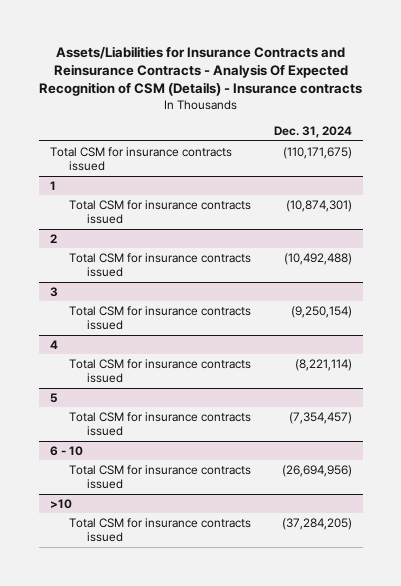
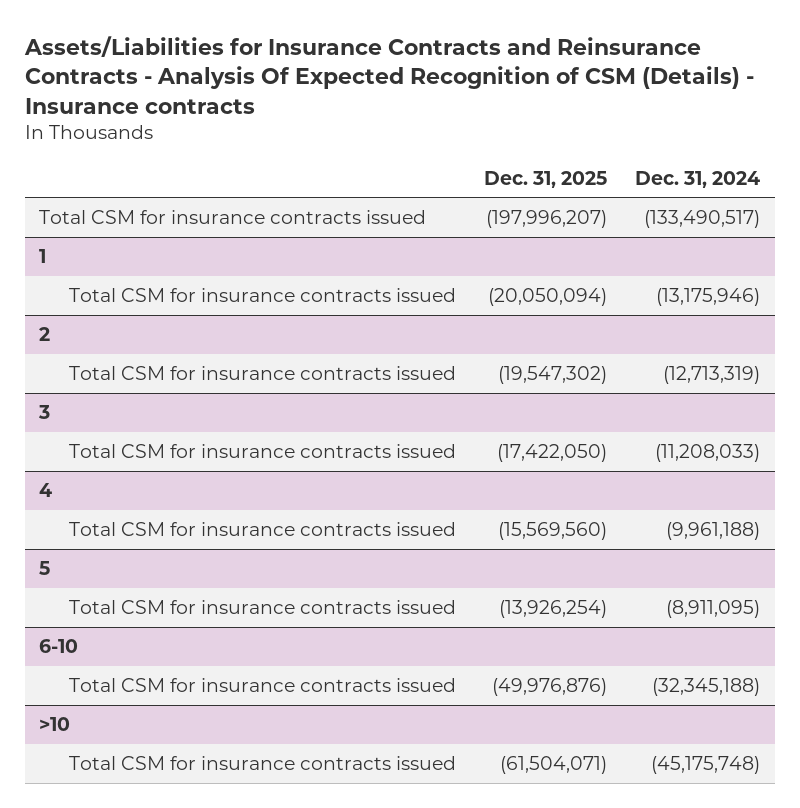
- | Dec. 31, 2024
+ | Dec. 31, 2025 | Dec. 31, 2024
- Total CSM for insurance contracts issued | (110,171,675)
+ Total CSM for insurance contracts issued | (197,996,207) | (133,490,517)
@ 1
- Total CSM for insurance contracts issued | (10,874,301)
+ Total CSM for insurance contracts issued | (20,050,094) | (13,175,946)
@ 2
- Total CSM for insurance contracts issued | (10,492,488)
+ Total CSM for insurance contracts issued | (19,547,302) | (12,713,319)
@ 3
- Total CSM for insurance contracts issued | (9,250,154)
+ Total CSM for insurance contracts issued | (17,422,050) | (11,208,033)
@ 4
- Total CSM for insurance contracts issued | (8,221,114)
+ Total CSM for insurance contracts issued | (15,569,560) | (9,961,188)
@ 5
- Total CSM for insurance contracts issued | (7,354,457)
- 6 - 10
- Total CSM for insurance contracts issued | (26,694,956)
@ 5
+ Total CSM for insurance contracts issued | (13,926,254) | (8,911,095)
+ 6-10
+ Total CSM for insurance contracts issued | (49,976,876) | (32,345,188)
@ >10
- Total CSM for insurance contracts issued | (37,284,205)
+ Total CSM for insurance contracts issued | (61,504,071) | (45,175,748)

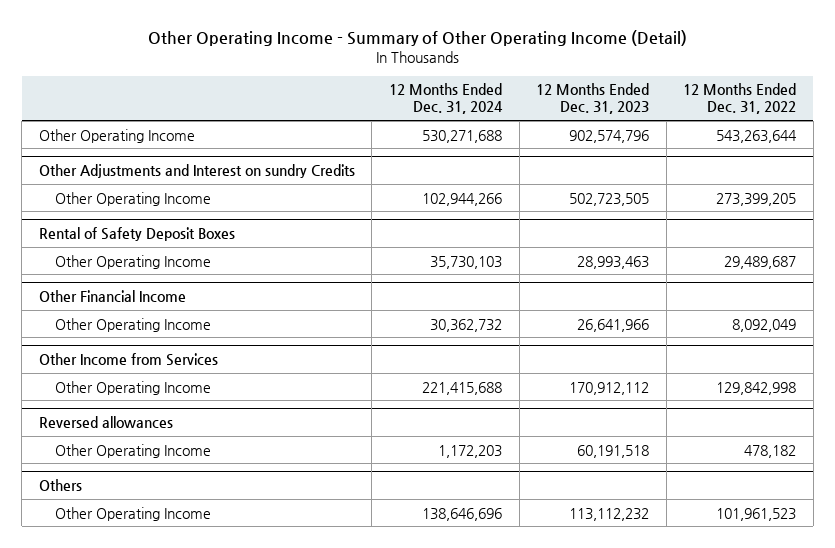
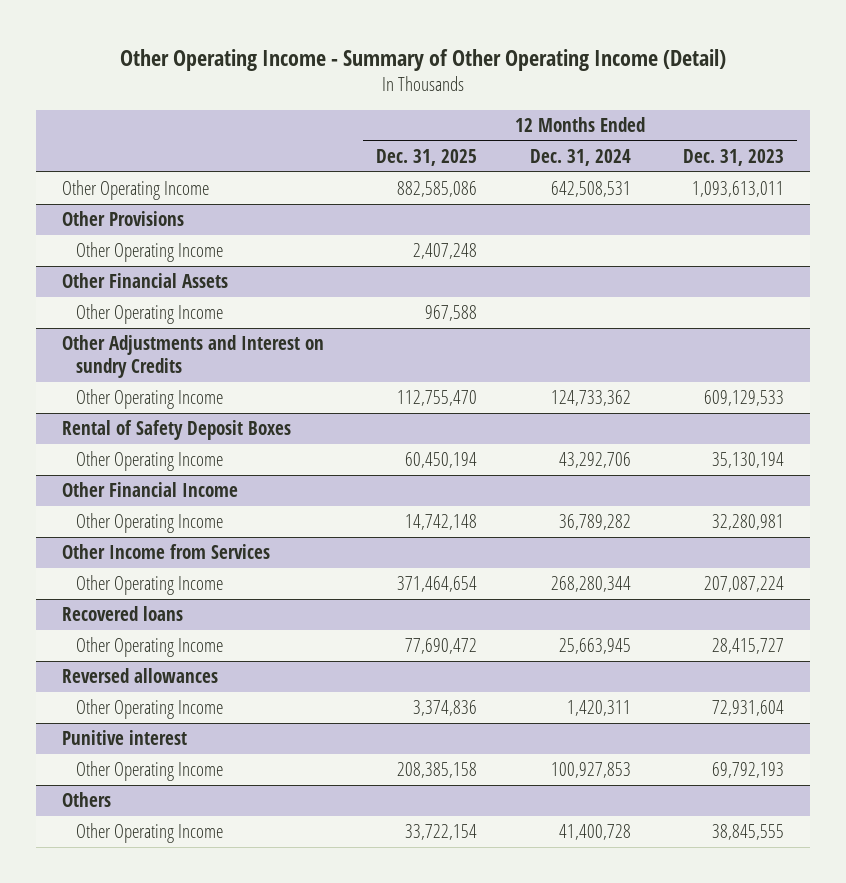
- | 12 Months Ended Dec. 31, 2024 | 12 Months Ended Dec. 31, 2023 | 12 Months Ended Dec. 31, 2022
+ | 12 Months Ended Dec. 31, 2025 | 12 Months Ended Dec. 31, 2024 | 12 Months Ended Dec. 31, 2023
- Other Operating Income | 530,271,688 | 902,574,796 | 543,263,644
+ Other Operating Income | 882,585,086 | 642,508,531 | 1,093,613,011
+ Other Provisions
+ Other Operating Income | 2,407,248 | |
+ Other Financial Assets
+ Other Operating Income | 967,588 | |
@ Other Adjustments and Interest on sundry Credits
- Other Operating Income | 102,944,266 | 502,723,505 | 273,399,205
+ Other Operating Income | 112,755,470 | 124,733,362 | 609,129,533
@ Rental of Safety Deposit Boxes
- Other Operating Income | 35,730,103 | 28,993,463 | 29,489,687
+ Other Operating Income | 60,450,194 | 43,292,706 | 35,130,194
@ Other Financial Income
- Other Operating Income | 30,362,732 | 26,641,966 | 8,092,049
+ Other Operating Income | 14,742,148 | 36,789,282 | 32,280,981
@ Other Income from Services
- Other Operating Income | 221,415,688 | 170,912,112 | 129,842,998
+ Other Operating Income | 371,464,654 | 268,280,344 | 207,087,224
+ Recovered loans
+ Other Operating Income | 77,690,472 | 25,663,945 | 28,415,727
@ Reversed allowances
- Other Operating Income | 1,172,203 | 60,191,518 | 478,182
+ Other Operating Income | 3,374,836 | 1,420,311 | 72,931,604
+ Punitive interest
+ Other Operating Income | 208,385,158 | 100,927,853 | 69,792,193
@ Others
- Other Operating Income | 138,646,696 | 113,112,232 | 101,961,523
+ Other Operating Income | 33,722,154 | 41,400,728 | 38,845,555

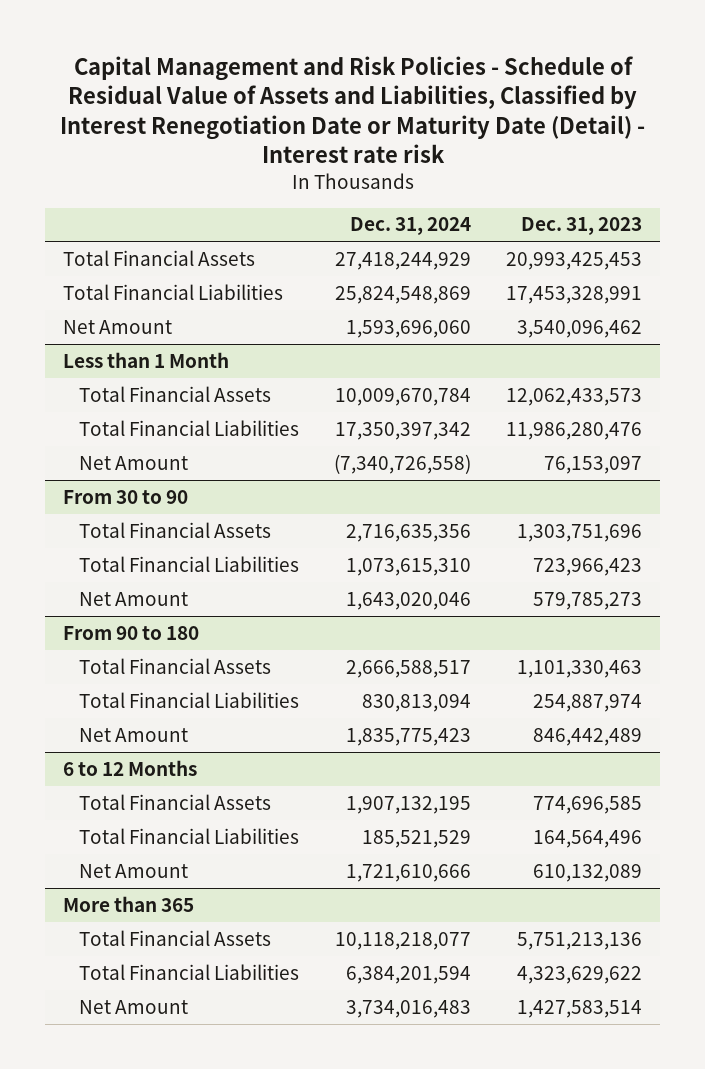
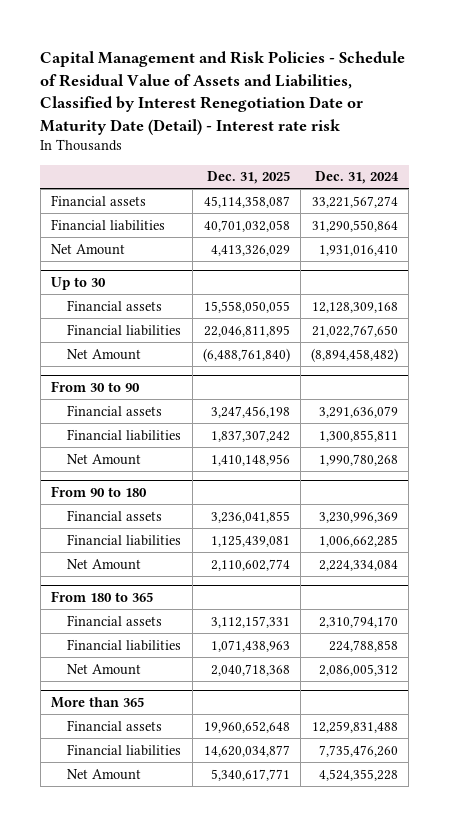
- | Dec. 31, 2024 | Dec. 31, 2023
+ | Dec. 31, 2025 | Dec. 31, 2024
- Total Financial Assets | 27,418,244,929 | 20,993,425,453
- Total Financial Liabilities | 25,824,548,869 | 17,453,328,991
- Net Amount | 1,593,696,060 | 3,540,096,462
- Less than 1 Month
- Total Financial Assets | 10,009,670,784 | 12,062,433,573
- Total Financial Liabilities | 17,350,397,342 | 11,986,280,476
- Net Amount | (7,340,726,558) | 76,153,097
+ Financial assets | 45,114,358,087 | 33,221,567,274
+ Financial liabilities | 40,701,032,058 | 31,290,550,864
+ Net Amount | 4,413,326,029 | 1,931,016,410
+ Up to 30
+ Financial assets | 15,558,050,055 | 12,128,309,168
+ Financial liabilities | 22,046,811,895 | 21,022,767,650
+ Net Amount | (6,488,761,840) | (8,894,458,482)
@ From 30 to 90
- Total Financial Assets | 2,716,635,356 | 1,303,751,696
- Total Financial Liabilities | 1,073,615,310 | 723,966,423
- Net Amount | 1,643,020,046 | 579,785,273
+ Financial assets | 3,247,456,198 | 3,291,636,079
+ Financial liabilities | 1,837,307,242 | 1,300,855,811
+ Net Amount | 1,410,148,956 | 1,990,780,268
@ From 90 to 180
- Total Financial Assets | 2,666,588,517 | 1,101,330,463
- Total Financial Liabilities | 830,813,094 | 254,887,974
- Net Amount | 1,835,775,423 | 846,442,489
- 6 to 12 Months
- Total Financial Assets | 1,907,132,195 | 774,696,585
- Total Financial Liabilities | 185,521,529 | 164,564,496
- Net Amount | 1,721,610,666 | 610,132,089
@ From 90 to 180
+ Financial assets | 3,236,041,855 | 3,230,996,369
+ Financial liabilities | 1,125,439,081 | 1,006,662,285
+ Net Amount | 2,110,602,774 | 2,224,334,084
+ From 180 to 365
+ Financial assets | 3,112,157,331 | 2,310,794,170
+ Financial liabilities | 1,071,438,963 | 224,788,858
+ Net Amount | 2,040,718,368 | 2,086,005,312
@ More than 365
- Total Financial Assets | 10,118,218,077 | 5,751,213,136
- Total Financial Liabilities | 6,384,201,594 | 4,323,629,622
- Net Amount | 3,734,016,483 | 1,427,583,514
+ Financial assets | 19,960,652,648 | 12,259,831,488
+ Financial liabilities | 14,620,034,877 | 7,735,476,260
+ Net Amount | 5,340,617,771 | 4,524,355,228

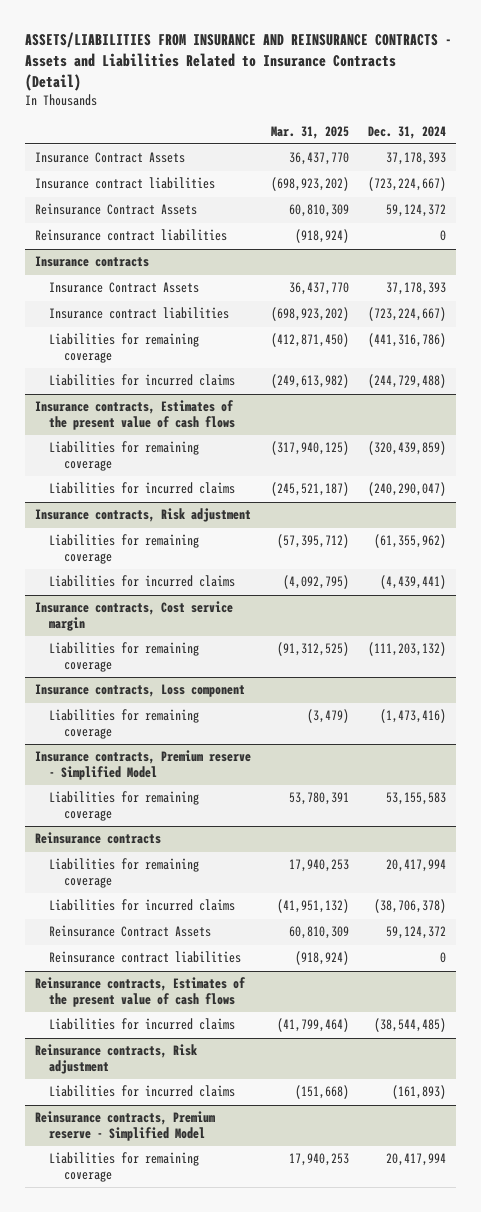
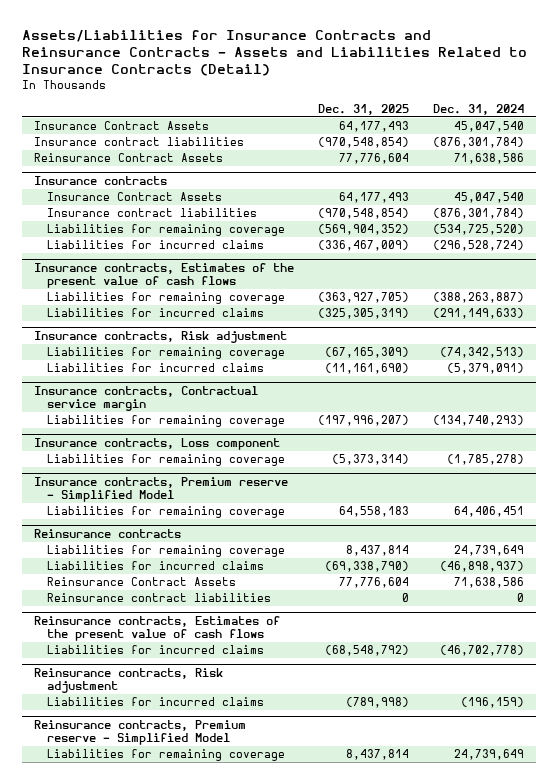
- ASSETS/LIABILITIES FROM INSURANCE AND REINSURANCE CONTRACTS - Assets and Liabilities Related to Insurance Contracts (Detail)
+ Assets/Liabilities for Insurance Contracts and Reinsurance Contracts - Assets and Liabilities Related to Insurance Contracts (Detail)
- | Mar. 31, 2025 | Dec. 31, 2024
+ | Dec. 31, 2025 | Dec. 31, 2024
- Insurance Contract Assets | 36,437,770 | 37,178,393
- Insurance contract liabilities | (698,923,202) | (723,224,667)
- Reinsurance Contract Assets | 60,810,309 | 59,124,372
- Reinsurance contract liabilities | (918,924) | 0
+ Insurance Contract Assets | 64,177,493 | 45,047,540
+ Insurance contract liabilities | (970,548,854) | (876,301,784)
+ Reinsurance Contract Assets | 77,776,604 | 71,638,586
@ Insurance contracts
- Insurance Contract Assets | 36,437,770 | 37,178,393
- Insurance contract liabilities | (698,923,202) | (723,224,667)
- Liabilities for remaining coverage | (412,871,450) | (441,316,786)
- Liabilities for incurred claims | (249,613,982) | (244,729,488)
+ Insurance Contract Assets | 64,177,493 | 45,047,540
+ Insurance contract liabilities | (970,548,854) | (876,301,784)
+ Liabilities for remaining coverage | (569,904,352) | (534,725,520)
+ Liabilities for incurred claims | (336,467,009) | (296,528,724)
@ Insurance contracts, Estimates of the present value of cash flows
- Liabilities for remaining coverage | (317,940,125) | (320,439,859)
- Liabilities for incurred claims | (245,521,187) | (240,290,047)
+ Liabilities for remaining coverage | (363,927,705) | (388,263,887)
+ Liabilities for incurred claims | (325,305,319) | (291,149,633)
@ Insurance contracts, Risk adjustment
- Liabilities for remaining coverage | (57,395,712) | (61,355,962)
- Liabilities for incurred claims | (4,092,795) | (4,439,441)
- Insurance contracts, Cost service margin
- Liabilities for remaining coverage | (91,312,525) | (111,203,132)
@ Insurance contracts, Risk adjustment
+ Liabilities for remaining coverage | (67,165,309) | (74,342,513)
+ Liabilities for incurred claims | (11,161,690) | (5,379,091)
+ Insurance contracts, Contractual service margin
+ Liabilities for remaining coverage | (197,996,207) | (134,740,293)
@ Insurance contracts, Loss component
- Liabilities for remaining coverage | (3,479) | (1,473,416)
+ Liabilities for remaining coverage | (5,373,314) | (1,785,278)
@ Insurance contracts, Premium reserve - Simplified Model
- Liabilities for remaining coverage | 53,780,391 | 53,155,583
+ Liabilities for remaining coverage | 64,558,183 | 64,406,451
@ Reinsurance contracts
- Liabilities for remaining coverage | 17,940,253 | 20,417,994
- Liabilities for incurred claims | (41,951,132) | (38,706,378)
- Reinsurance Contract Assets | 60,810,309 | 59,124,372
+ Liabilities for remaining coverage | 8,437,814 | 24,739,649
+ Liabilities for incurred claims | (69,338,790) | (46,898,937)
+ Reinsurance Contract Assets | 77,776,604 | 71,638,586
@ Reinsurance contracts, Estimates of the present value of cash flows
- Liabilities for incurred claims | (41,799,464) | (38,544,485)
+ Liabilities for incurred claims | (68,548,792) | (46,702,778)
@ Reinsurance contracts, Risk adjustment
- Liabilities for incurred claims | (151,668) | (161,893)
+ Liabilities for incurred claims | (789,998) | (196,159)
@ Reinsurance contracts, Premium reserve - Simplified Model
- Liabilities for remaining coverage | 17,940,253 | 20,417,994
+ Liabilities for remaining coverage | 8,437,814 | 24,739,649

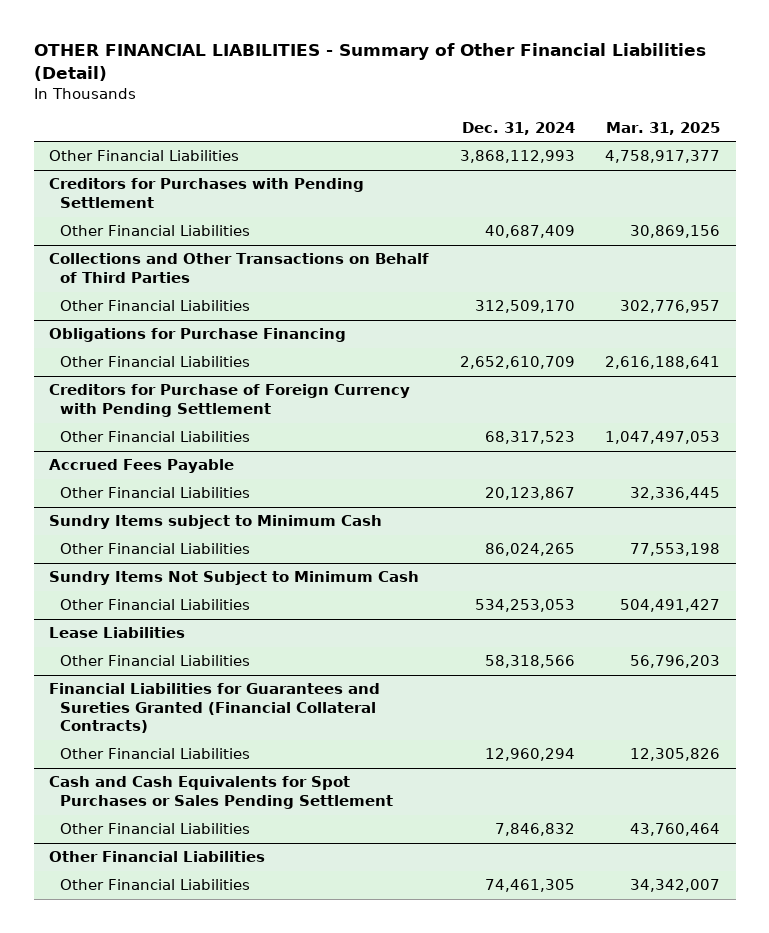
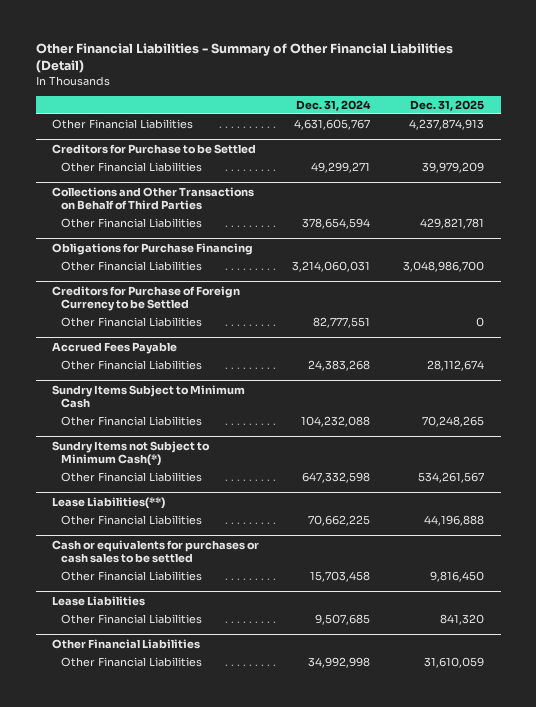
- OTHER FINANCIAL LIABILITIES - Summary of Other Financial Liabilities (Detail)
+ Other Financial Liabilities - Summary of Other Financial Liabilities (Detail)
- | Dec. 31, 2024 | Mar. 31, 2025
+ | Dec. 31, 2024 | Dec. 31, 2025
- Other Financial Liabilities | 3,868,112,993 | 4,758,917,377
- Creditors for Purchases with Pending Settlement
- Other Financial Liabilities | 40,687,409 | 30,869,156
+ Other Financial Liabilities | 4,631,605,767 | 4,237,874,913
+ Creditors for Purchase to be Settled
+ Other Financial Liabilities | 49,299,271 | 39,979,209
@ Collections and Other Transactions on Behalf of Third Parties
- Other Financial Liabilities | 312,509,170 | 302,776,957
+ Other Financial Liabilities | 378,654,594 | 429,821,781
@ Obligations for Purchase Financing
- Other Financial Liabilities | 2,652,610,709 | 2,616,188,641
- Creditors for Purchase of Foreign Currency with Pending Settlement
- Other Financial Liabilities | 68,317,523 | 1,047,497,053
@ Obligations for Purchase Financing
+ Other Financial Liabilities | 3,214,060,031 | 3,048,986,700
+ Creditors for Purchase of Foreign Currency to be Settled
+ Other Financial Liabilities | 82,777,551 | 0
@ Accrued Fees Payable
- Other Financial Liabilities | 20,123,867 | 32,336,445
- Sundry Items subject to Minimum Cash
- Other Financial Liabilities | 86,024,265 | 77,553,198
- Sundry Items Not Subject to Minimum Cash
- Other Financial Liabilities | 534,253,053 | 504,491,427
@ Accrued Fees Payable
+ Other Financial Liabilities | 24,383,268 | 28,112,674
+ Sundry Items Subject to Minimum Cash
+ Other Financial Liabilities | 104,232,088 | 70,248,265
+ Sundry Items not Subject to Minimum Cash(*)
+ Other Financial Liabilities | 647,332,598 | 534,261,567
+ Lease Liabilities(**)
+ Other Financial Liabilities | 70,662,225 | 44,196,888
+ Cash or equivalents for purchases or cash sales to be settled
+ Other Financial Liabilities | 15,703,458 | 9,816,450
@ Lease Liabilities
- Other Financial Liabilities | 58,318,566 | 56,796,203
- Financial Liabilities for Guarantees and Sureties Granted (Financial Collateral Contracts)
- Other Financial Liabilities | 12,960,294 | 12,305,826
- Cash and Cash Equivalents for Spot Purchases or Sales Pending Settlement
- Other Financial Liabilities | 7,846,832 | 43,760,464
@ Lease Liabilities
+ Other Financial Liabilities | 9,507,685 | 841,320
@ Other Financial Liabilities
- Other Financial Liabilities | 74,461,305 | 34,342,007
+ Other Financial Liabilities | 34,992,998 | 31,610,059

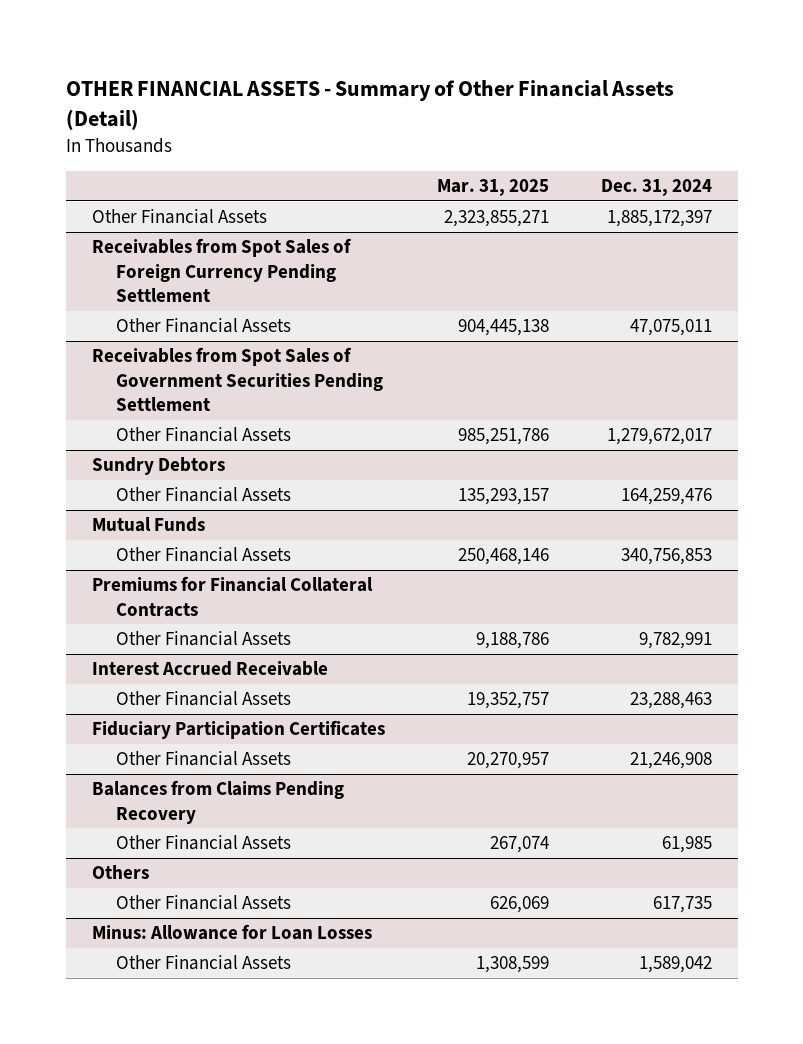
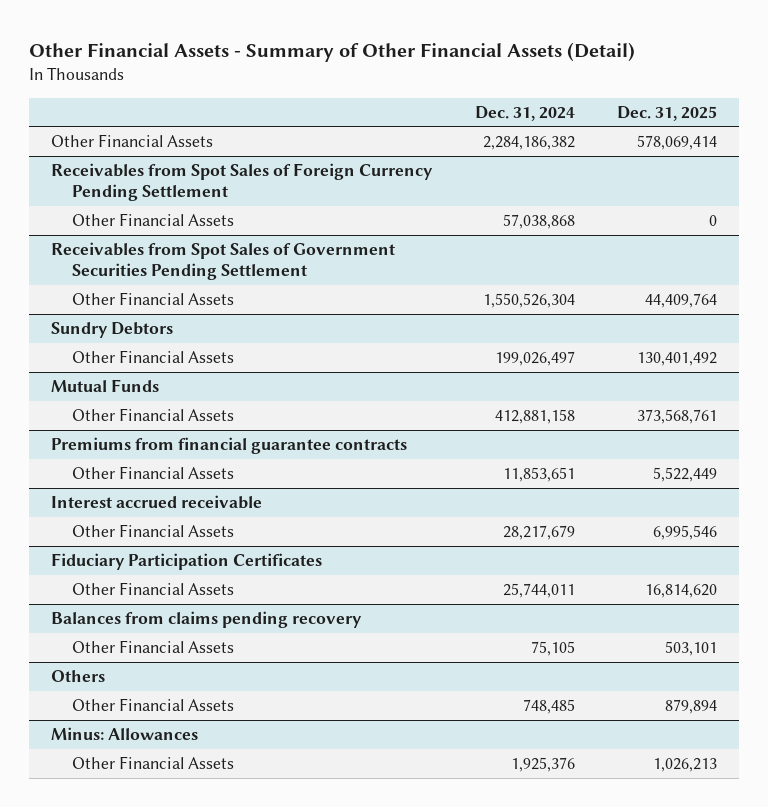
- OTHER FINANCIAL ASSETS - Summary of Other Financial Assets (Detail)
+ Other Financial Assets - Summary of Other Financial Assets (Detail)
- | Mar. 31, 2025 | Dec. 31, 2024
+ | Dec. 31, 2024 | Dec. 31, 2025
- Other Financial Assets | 2,323,855,271 | 1,885,172,397
+ Other Financial Assets | 2,284,186,382 | 578,069,414
@ Receivables from Spot Sales of Foreign Currency Pending Settlement
- Other Financial Assets | 904,445,138 | 47,075,011
+ Other Financial Assets | 57,038,868 | 0
@ Receivables from Spot Sales of Government Securities Pending Settlement
- Other Financial Assets | 985,251,786 | 1,279,672,017
+ Other Financial Assets | 1,550,526,304 | 44,409,764
@ Sundry Debtors
- Other Financial Assets | 135,293,157 | 164,259,476
+ Other Financial Assets | 199,026,497 | 130,401,492
@ Mutual Funds
- Other Financial Assets | 250,468,146 | 340,756,853
- Premiums for Financial Collateral Contracts
- Other Financial Assets | 9,188,786 | 9,782,991
- Interest Accrued Receivable
- Other Financial Assets | 19,352,757 | 23,288,463
@ Mutual Funds
+ Other Financial Assets | 412,881,158 | 373,568,761
+ Premiums from financial guarantee contracts
+ Other Financial Assets | 11,853,651 | 5,522,449
+ Interest accrued receivable
+ Other Financial Assets | 28,217,679 | 6,995,546
@ Fiduciary Participation Certificates
- Other Financial Assets | 20,270,957 | 21,246,908
- Balances from Claims Pending Recovery
- Other Financial Assets | 267,074 | 61,985
@ Fiduciary Participation Certificates
+ Other Financial Assets | 25,744,011 | 16,814,620
+ Balances from claims pending recovery
+ Other Financial Assets | 75,105 | 503,101
@ Others
- Other Financial Assets | 626,069 | 617,735
- Minus: Allowance for Loan Losses
- Other Financial Assets | 1,308,599 | 1,589,042
@ Others
+ Other Financial Assets | 748,485 | 879,894
+ Minus: Allowances
+ Other Financial Assets | 1,925,376 | 1,026,213

